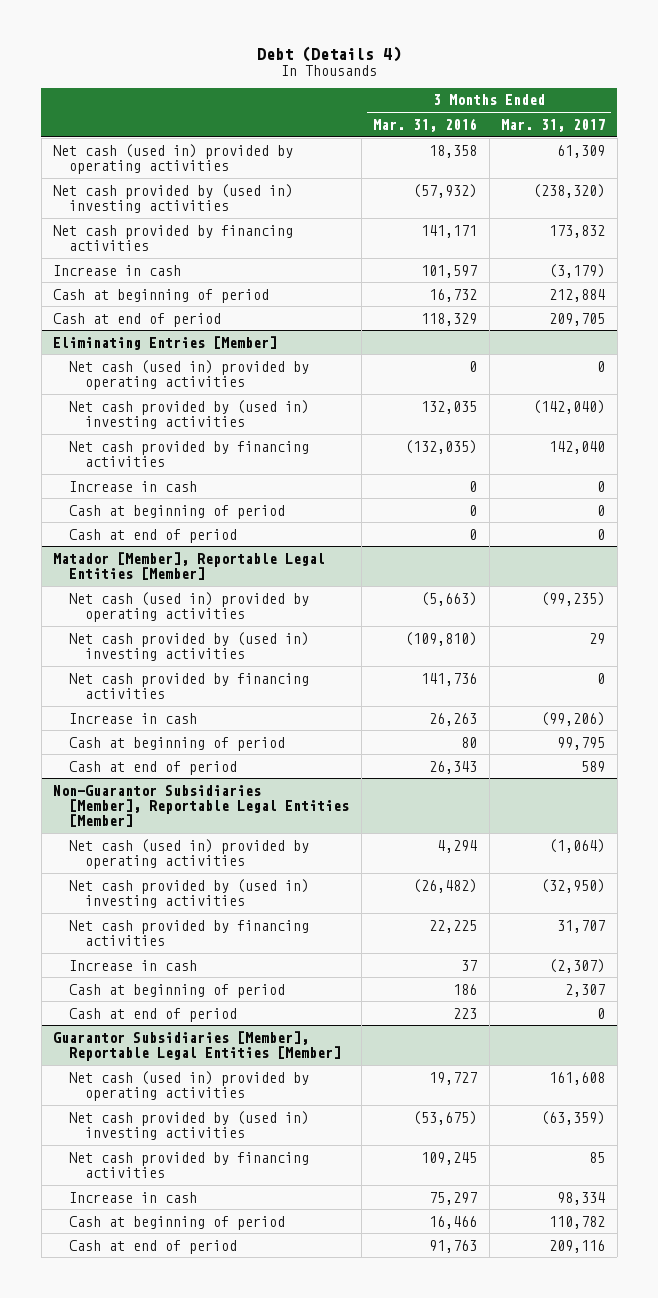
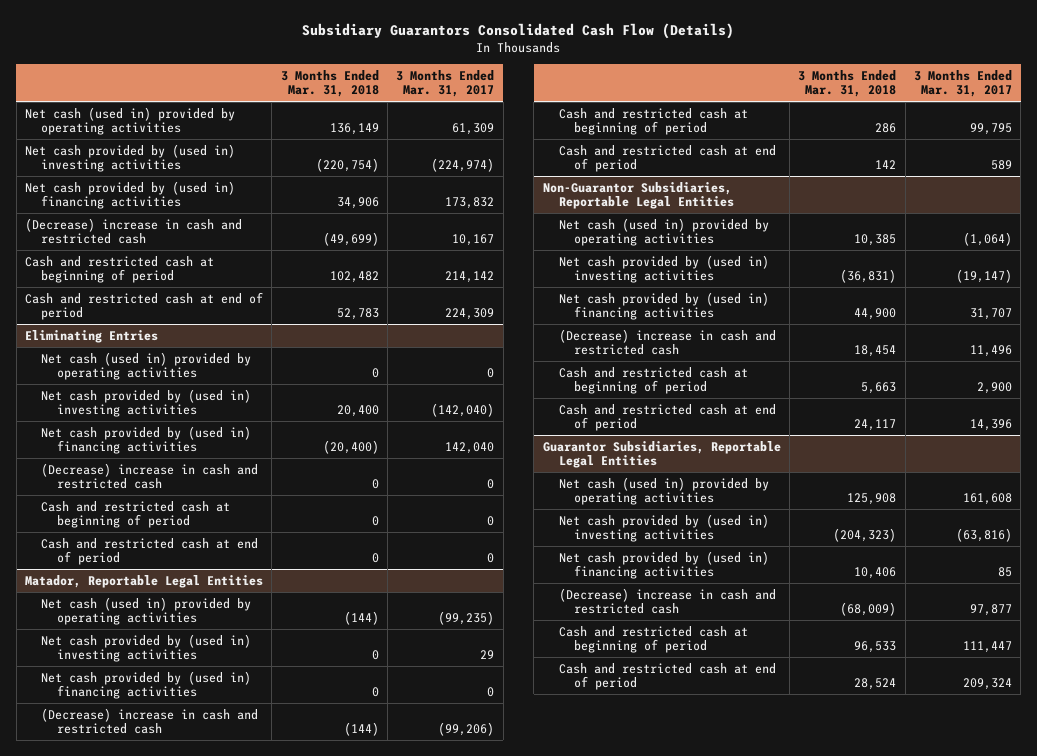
- Debt (Details 4)
+ Subsidiary Guarantors Consolidated Cash Flow (Details)
- | 3 Months Ended Mar. 31, 2016 | 3 Months Ended Mar. 31, 2017
+ | 3 Months Ended Mar. 31, 2018 | 3 Months Ended Mar. 31, 2017
- Net cash provided by (used in) investing activities | (57,932) | (238,320)
- Net cash provided by financing activities | 141,171 | 173,832
- Increase in cash | 101,597 | (3,179)
- Cash at beginning of period | 16,732 | 212,884
- Cash at end of period | 118,329 | 209,705
- Eliminating Entries [Member]
+ Net cash provided by (used in) investing activities | (220,754) | (224,974)
+ Net cash provided by (used in) financing activities | 34,906 | 173,832
+ (Decrease) increase in cash and restricted cash | (49,699) | 10,167
+ Cash and restricted cash at beginning of period | 102,482 | 214,142
+ Cash and restricted cash at end of period | 52,783 | 224,309
+ Eliminating Entries
- Net cash provided by financing activities | (132,035) | 142,040
- Increase in cash | 0 | 0
- Cash at beginning of period | 0 | 0
- Cash at end of period | 0 | 0
- Matador [Member], Reportable Legal Entities [Member]
+ Net cash provided by (used in) financing activities | (20,400) | 142,040
+ (Decrease) increase in cash and restricted cash | 0 | 0
+ Cash and restricted cash at beginning of period | 0 | 0
+ Cash and restricted cash at end of period | 0 | 0
+ Matador, Reportable Legal Entities
- Net cash provided by financing activities | 141,736 | 0
- Increase in cash | 26,263 | (99,206)
- Cash at beginning of period | 80 | 99,795
- Cash at end of period | 26,343 | 589
- Non-Guarantor Subsidiaries [Member], Reportable Legal Entities [Member]
+ Net cash provided by (used in) financing activities | 0 | 0
+ (Decrease) increase in cash and restricted cash | (144) | (99,206)
+ Cash and restricted cash at beginning of period | 286 | 99,795
+ Cash and restricted cash at end of period | 142 | 589
+ Non-Guarantor Subsidiaries, Reportable Legal Entities
- Net cash provided by (used in) investing activities | (26,482) | (32,950)
- Net cash provided by financing activities | 22,225 | 31,707
- Increase in cash | 37 | (2,307)
- Cash at beginning of period | 186 | 2,307
- Cash at end of period | 223 | 0
- Guarantor Subsidiaries [Member], Reportable Legal Entities [Member]
+ Net cash provided by (used in) investing activities | (36,831) | (19,147)
+ Net cash provided by (used in) financing activities | 44,900 | 31,707
+ (Decrease) increase in cash and restricted cash | 18,454 | 11,496
+ Cash and restricted cash at beginning of period | 5,663 | 2,900
+ Cash and restricted cash at end of period | 24,117 | 14,396
+ Guarantor Subsidiaries, Reportable Legal Entities
- Net cash provided by (used in) investing activities | (53,675) | (63,359)
- Net cash provided by financing activities | 109,245 | 85
- Increase in cash | 75,297 | 98,334
- Cash at beginning of period | 16,466 | 110,782
- Cash at end of period | 91,763 | 209,116
+ Net cash provided by (used in) investing activities | (204,323) | (63,816)
+ Net cash provided by (used in) financing activities | 10,406 | 85
+ (Decrease) increase in cash and restricted cash | (68,009) | 97,877
+ Cash and restricted cash at beginning of period | 96,533 | 111,447
+ Cash and restricted cash at end of period | 28,524 | 209,324

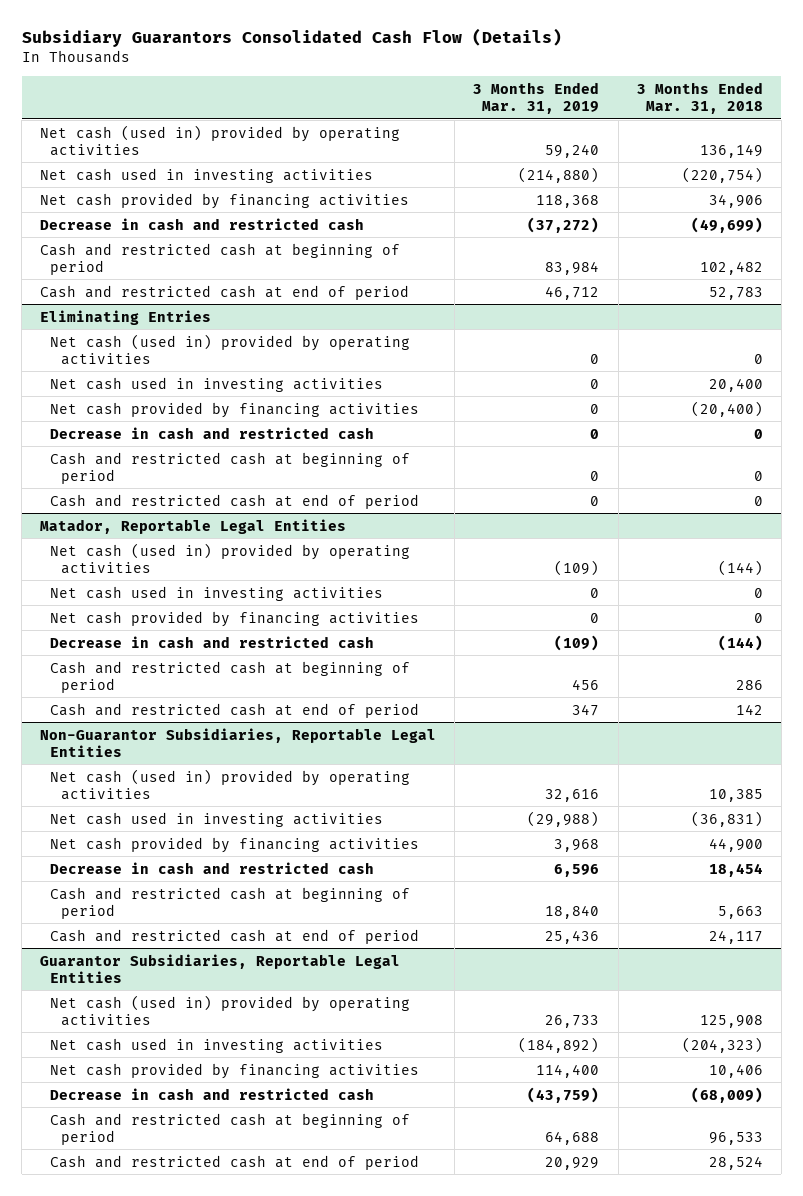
- | 3 Months Ended Mar. 31, 2018 | 3 Months Ended Mar. 31, 2017
+ | 3 Months Ended Mar. 31, 2019 | 3 Months Ended Mar. 31, 2018
- Net cash provided by (used in) investing activities | (220,754) | (224,974)
- Net cash provided by (used in) financing activities | 34,906 | 173,832
- (Decrease) increase in cash and restricted cash | (49,699) | 10,167
+ Net cash used in investing activities | (214,880) | (220,754)
+ Net cash provided by financing activities | 118,368 | 34,906
+ Decrease in cash and restricted cash | (37,272) | (49,699)
@ Eliminating Entries
- Net cash provided by (used in) investing activities | 20,400 | (142,040)
- Net cash provided by (used in) financing activities | (20,400) | 142,040
- (Decrease) increase in cash and restricted cash | 0 | 0
+ Net cash used in investing activities | 0 | 20,400
+ Net cash provided by financing activities | 0 | (20,400)
+ Decrease in cash and restricted cash | 0 | 0
@ Matador, Reportable Legal Entities
- Net cash provided by (used in) investing activities | 0 | 29
- Net cash provided by (used in) financing activities | 0 | 0
- (Decrease) increase in cash and restricted cash | (144) | (99,206)
+ Net cash used in investing activities | 0 | 0
+ Net cash provided by financing activities | 0 | 0
+ Decrease in cash and restricted cash | (109) | (144)
@ Non-Guarantor Subsidiaries, Reportable Legal Entities
- Net cash provided by (used in) investing activities | (36,831) | (19,147)
- Net cash provided by (used in) financing activities | 44,900 | 31,707
- (Decrease) increase in cash and restricted cash | 18,454 | 11,496
+ Net cash used in investing activities | (29,988) | (36,831)
+ Net cash provided by financing activities | 3,968 | 44,900
+ Decrease in cash and restricted cash | 6,596 | 18,454
@ Guarantor Subsidiaries, Reportable Legal Entities
- Net cash provided by (used in) investing activities | (204,323) | (63,816)
- Net cash provided by (used in) financing activities | 10,406 | 85
- (Decrease) increase in cash and restricted cash | (68,009) | 97,877
+ Net cash used in investing activities | (184,892) | (204,323)
+ Net cash provided by financing activities | 114,400 | 10,406
+ Decrease in cash and restricted cash | (43,759) | (68,009)

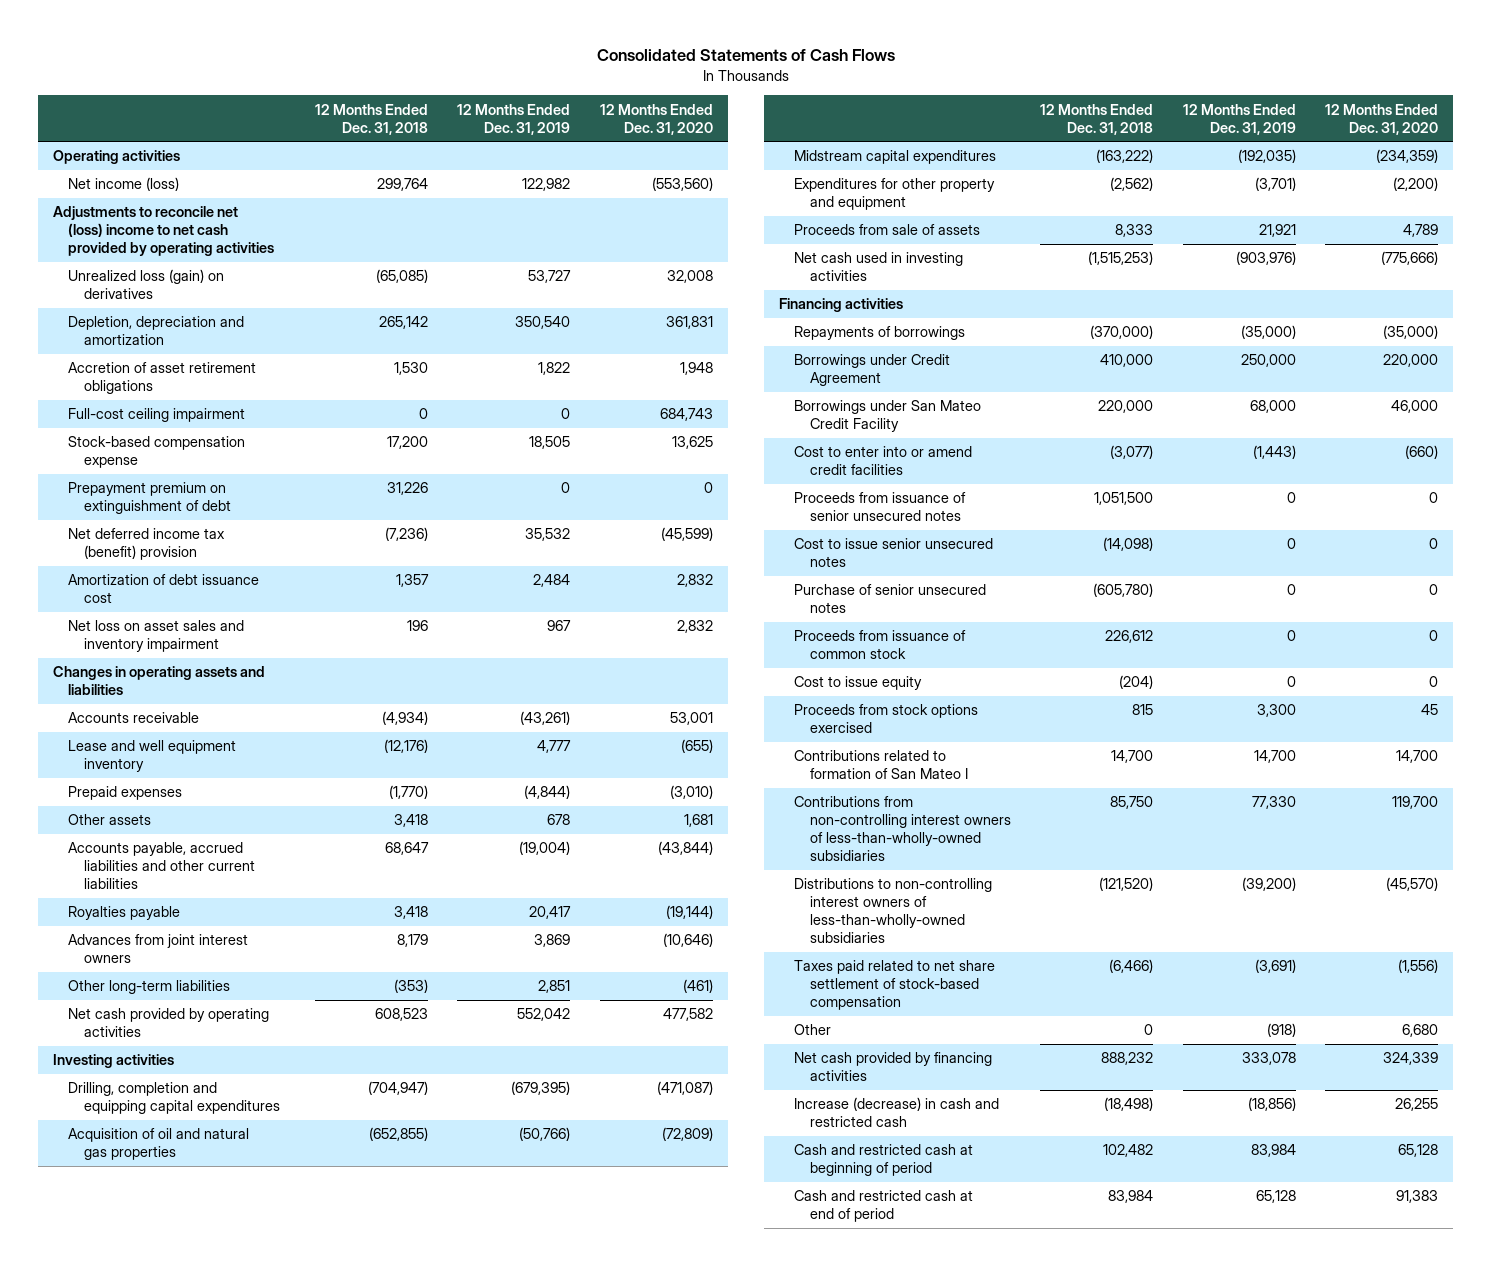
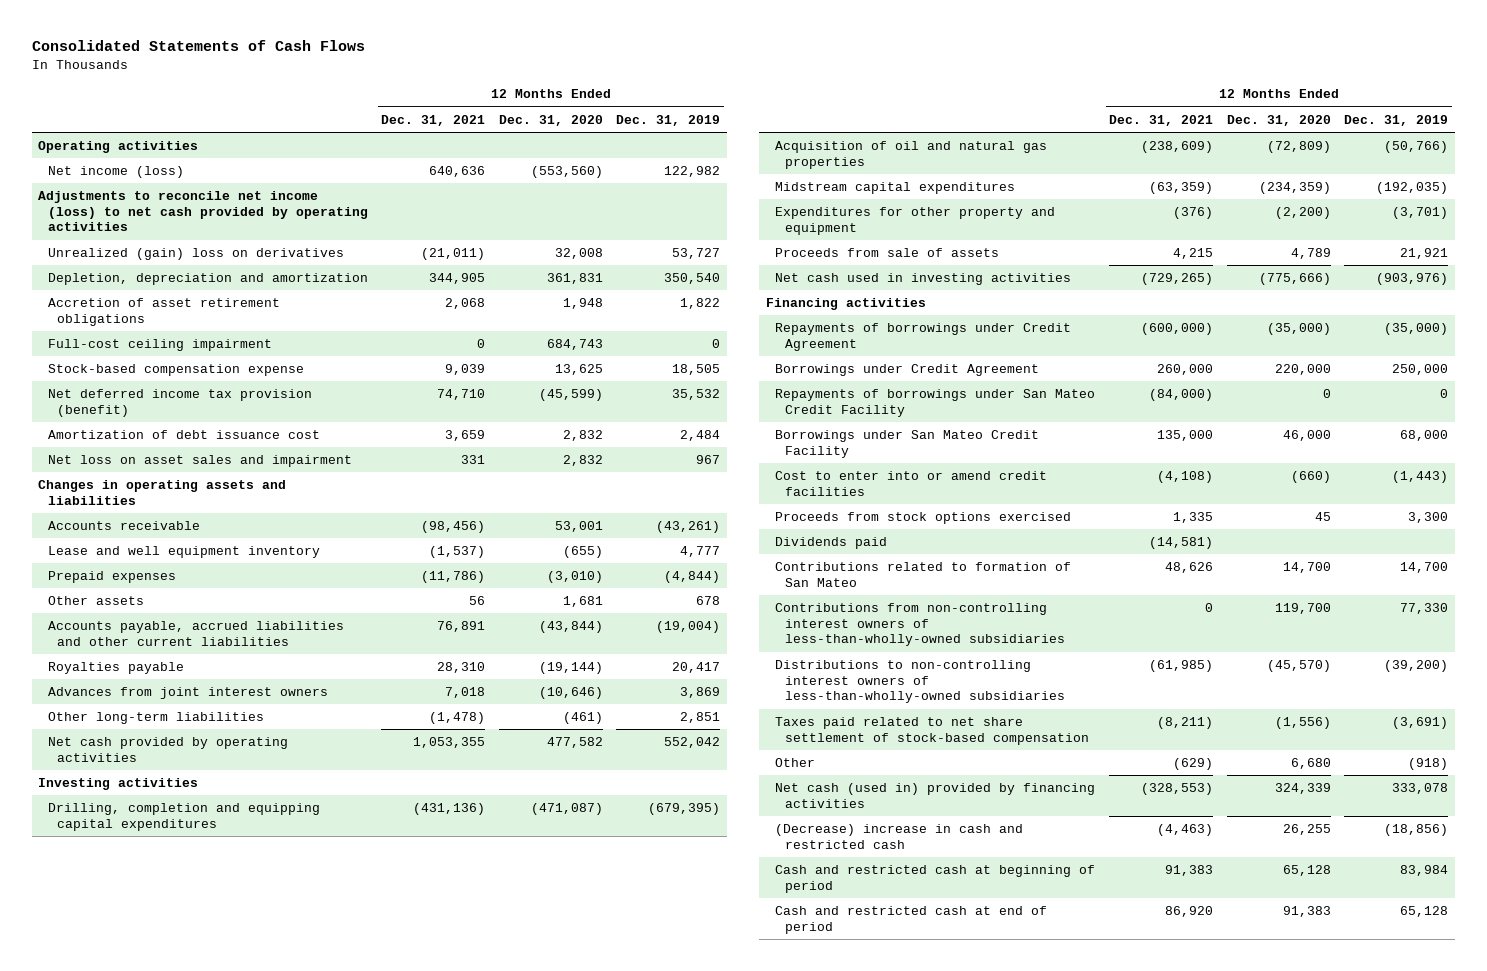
- | 12 Months Ended Dec. 31, 2018 | 12 Months Ended Dec. 31, 2019 | 12 Months Ended Dec. 31, 2020
+ | 12 Months Ended Dec. 31, 2021 | 12 Months Ended Dec. 31, 2020 | 12 Months Ended Dec. 31, 2019
- Adjustments to reconcile net (loss) income to net cash provided by operating activities
- Unrealized loss (gain) on derivatives | (65,085) | 53,727 | 32,008
+ Adjustments to reconcile net income (loss) to net cash provided by operating activities
+ Unrealized (gain) loss on derivatives | (21,011) | 32,008 | 53,727
- Prepayment premium on extinguishment of debt | 31,226 | 0 | 0
- Net deferred income tax (benefit) provision | (7,236) | 35,532 | (45,599)
+ Net deferred income tax provision (benefit) | 74,710 | (45,599) | 35,532
- Net loss on asset sales and inventory impairment | 196 | 967 | 2,832
+ Net loss on asset sales and impairment | 331 | 2,832 | 967
- Repayments of borrowings | (370,000) | (35,000) | (35,000)
+ Repayments of borrowings under Credit Agreement | (600,000) | (35,000) | (35,000)
+ Repayments of borrowings under San Mateo Credit Facility | (84,000) | 0 | 0
- Proceeds from issuance of senior unsecured notes | 1,051,500 | 0 | 0
- Cost to issue senior unsecured notes | (14,098) | 0 | 0
- Purchase of senior unsecured notes | (605,780) | 0 | 0
- Proceeds from issuance of common stock | 226,612 | 0 | 0
- Cost to issue equity | (204) | 0 | 0
- Contributions related to formation of San Mateo I | 14,700 | 14,700 | 14,700
+ Dividends paid | (14,581) | |
+ Contributions related to formation of San Mateo | 48,626 | 14,700 | 14,700
- Net cash provided by financing activities | 888,232 | 333,078 | 324,339
- Increase (decrease) in cash and restricted cash | (18,498) | (18,856) | 26,255
+ Net cash (used in) provided by financing activities | (328,553) | 324,339 | 333,078
+ (Decrease) increase in cash and restricted cash | (4,463) | 26,255 | (18,856)

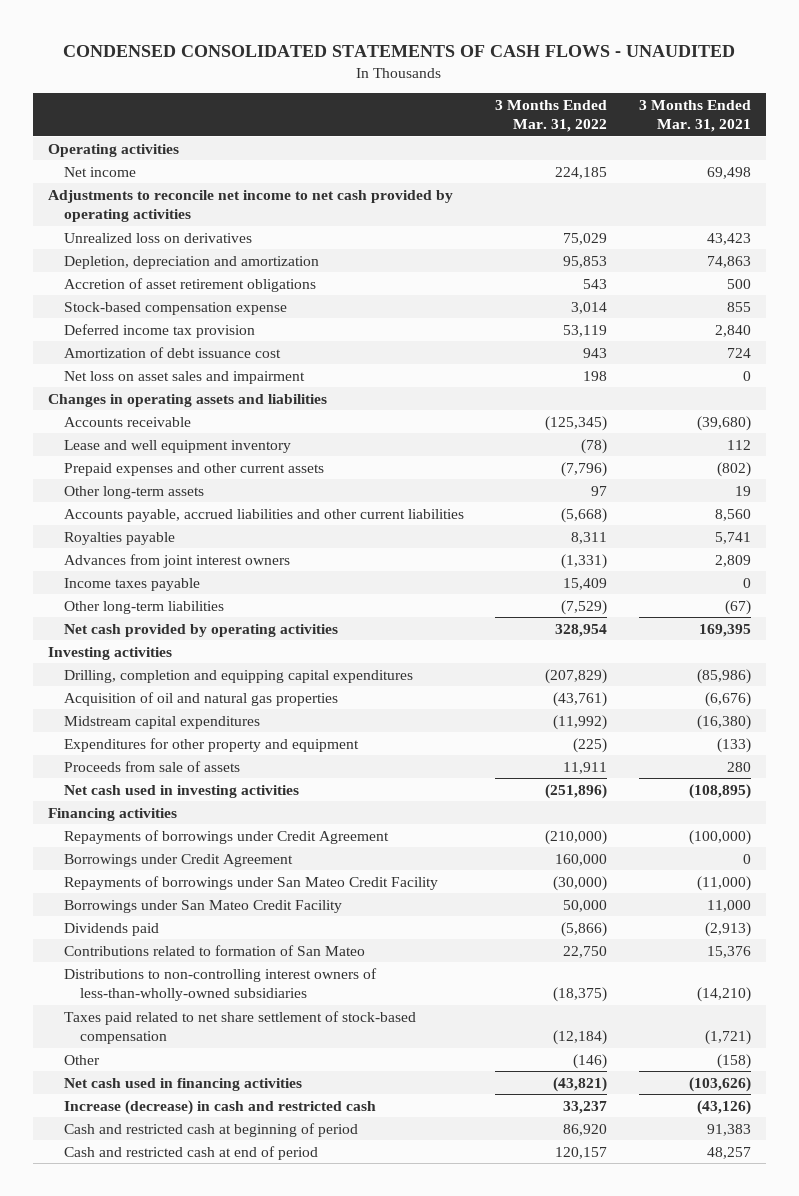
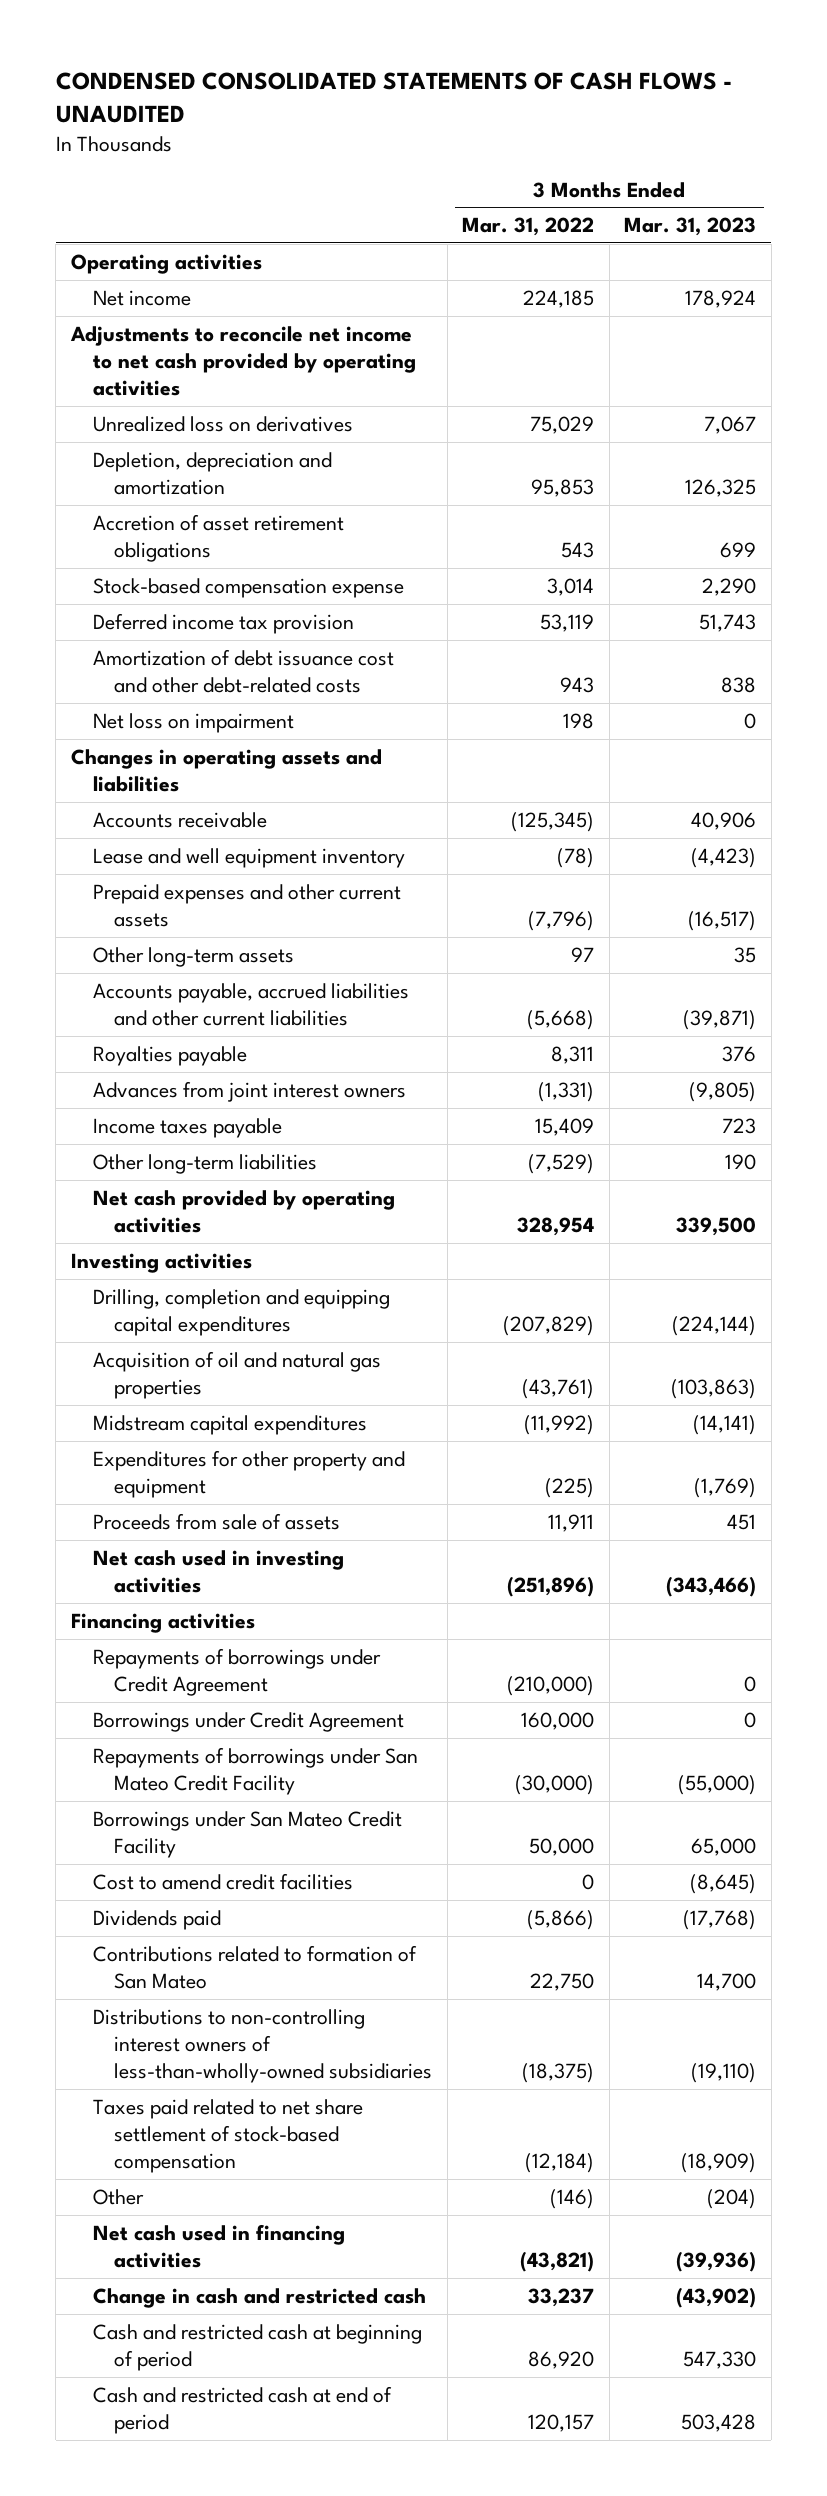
- | 3 Months Ended Mar. 31, 2022 | 3 Months Ended Mar. 31, 2021
+ | 3 Months Ended Mar. 31, 2022 | 3 Months Ended Mar. 31, 2023
- Amortization of debt issuance cost | 943 | 724
- Net loss on asset sales and impairment | 198 | 0
+ Amortization of debt issuance cost and other debt-related costs | 943 | 838
+ Net loss on impairment | 198 | 0
+ Cost to amend credit facilities | 0 | (8,645)
- Increase (decrease) in cash and restricted cash | 33,237 | (43,126)
+ Change in cash and restricted cash | 33,237 | (43,902)

